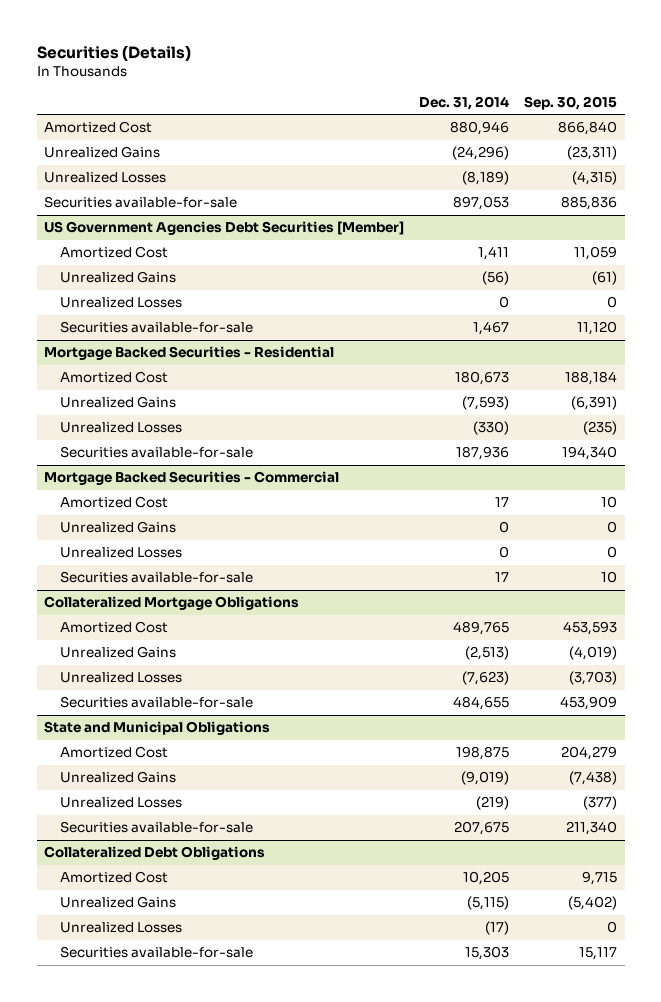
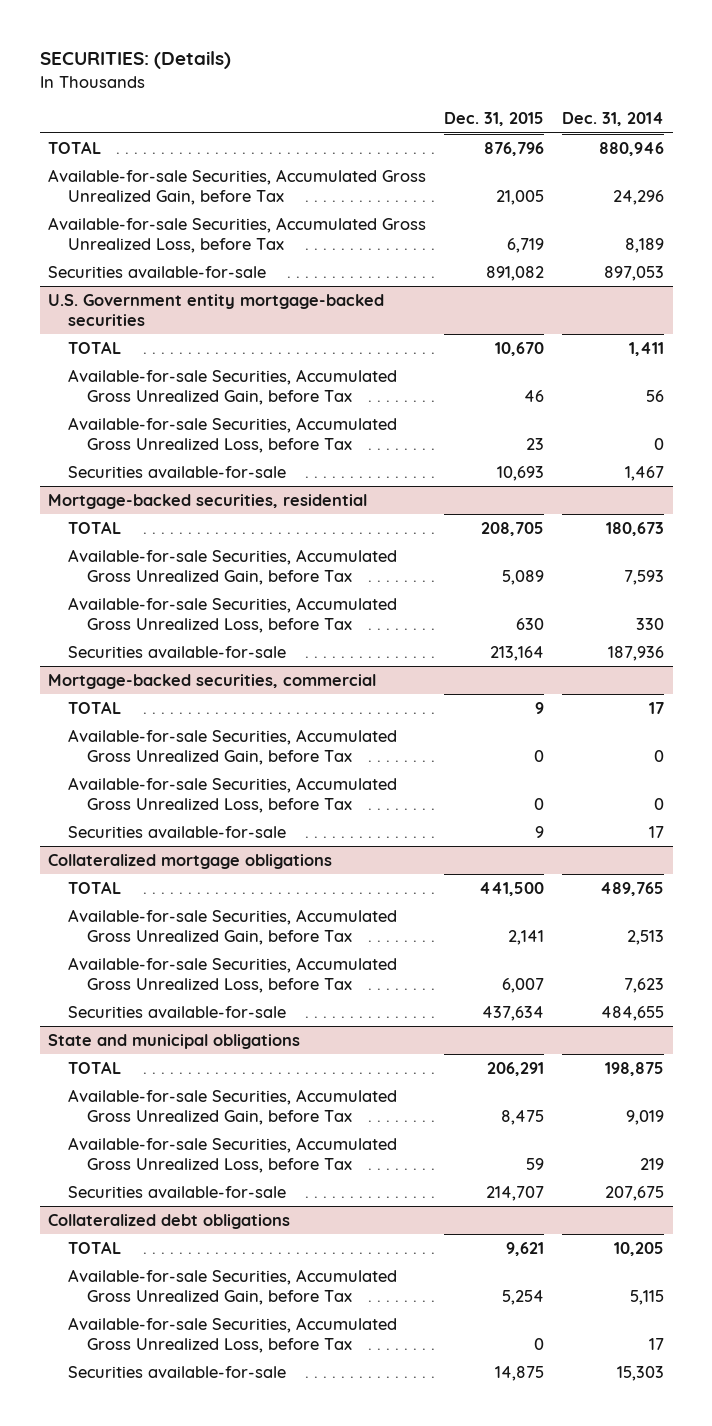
- Securities (Details)
+ SECURITIES: (Details)
- | Dec. 31, 2014 | Sep. 30, 2015
+ | Dec. 31, 2015 | Dec. 31, 2014
- Amortized Cost | 880,946 | 866,840
- Unrealized Gains | (24,296) | (23,311)
- Unrealized Losses | (8,189) | (4,315)
+ TOTAL | 876,796 | 880,946
+ Available-for-sale Securities, Accumulated Gross Unrealized Gain, before Tax | 21,005 | 24,296
+ Available-for-sale Securities, Accumulated Gross Unrealized Loss, before Tax | 6,719 | 8,189
- US Government Agencies Debt Securities [Member]
- Amortized Cost | 1,411 | 11,059
- Unrealized Gains | (56) | (61)
- Unrealized Losses | 0 | 0
+ U.S. Government entity mortgage-backed securities
+ TOTAL | 10,670 | 1,411
+ Available-for-sale Securities, Accumulated Gross Unrealized Gain, before Tax | 46 | 56
+ Available-for-sale Securities, Accumulated Gross Unrealized Loss, before Tax | 23 | 0
- Mortgage Backed Securities - Residential
- Amortized Cost | 180,673 | 188,184
- Unrealized Gains | (7,593) | (6,391)
- Unrealized Losses | (330) | (235)
+ Mortgage-backed securities, residential
+ TOTAL | 208,705 | 180,673
+ Available-for-sale Securities, Accumulated Gross Unrealized Gain, before Tax | 5,089 | 7,593
+ Available-for-sale Securities, Accumulated Gross Unrealized Loss, before Tax | 630 | 330
- Mortgage Backed Securities - Commercial
- Amortized Cost | 17 | 10
- Unrealized Gains | 0 | 0
- Unrealized Losses | 0 | 0
+ Mortgage-backed securities, commercial
+ TOTAL | 9 | 17
+ Available-for-sale Securities, Accumulated Gross Unrealized Gain, before Tax | 0 | 0
+ Available-for-sale Securities, Accumulated Gross Unrealized Loss, before Tax | 0 | 0
- Collateralized Mortgage Obligations
- Amortized Cost | 489,765 | 453,593
- Unrealized Gains | (2,513) | (4,019)
- Unrealized Losses | (7,623) | (3,703)
+ Collateralized mortgage obligations
+ TOTAL | 441,500 | 489,765
+ Available-for-sale Securities, Accumulated Gross Unrealized Gain, before Tax | 2,141 | 2,513
+ Available-for-sale Securities, Accumulated Gross Unrealized Loss, before Tax | 6,007 | 7,623
- State and Municipal Obligations
- Amortized Cost | 198,875 | 204,279
- Unrealized Gains | (9,019) | (7,438)
- Unrealized Losses | (219) | (377)
+ State and municipal obligations
+ TOTAL | 206,291 | 198,875
+ Available-for-sale Securities, Accumulated Gross Unrealized Gain, before Tax | 8,475 | 9,019
+ Available-for-sale Securities, Accumulated Gross Unrealized Loss, before Tax | 59 | 219
- Collateralized Debt Obligations
- Amortized Cost | 10,205 | 9,715
- Unrealized Gains | (5,115) | (5,402)
- Unrealized Losses | (17) | 0
+ Collateralized debt obligations
+ TOTAL | 9,621 | 10,205
+ Available-for-sale Securities, Accumulated Gross Unrealized Gain, before Tax | 5,254 | 5,115
+ Available-for-sale Securities, Accumulated Gross Unrealized Loss, before Tax | 0 | 17

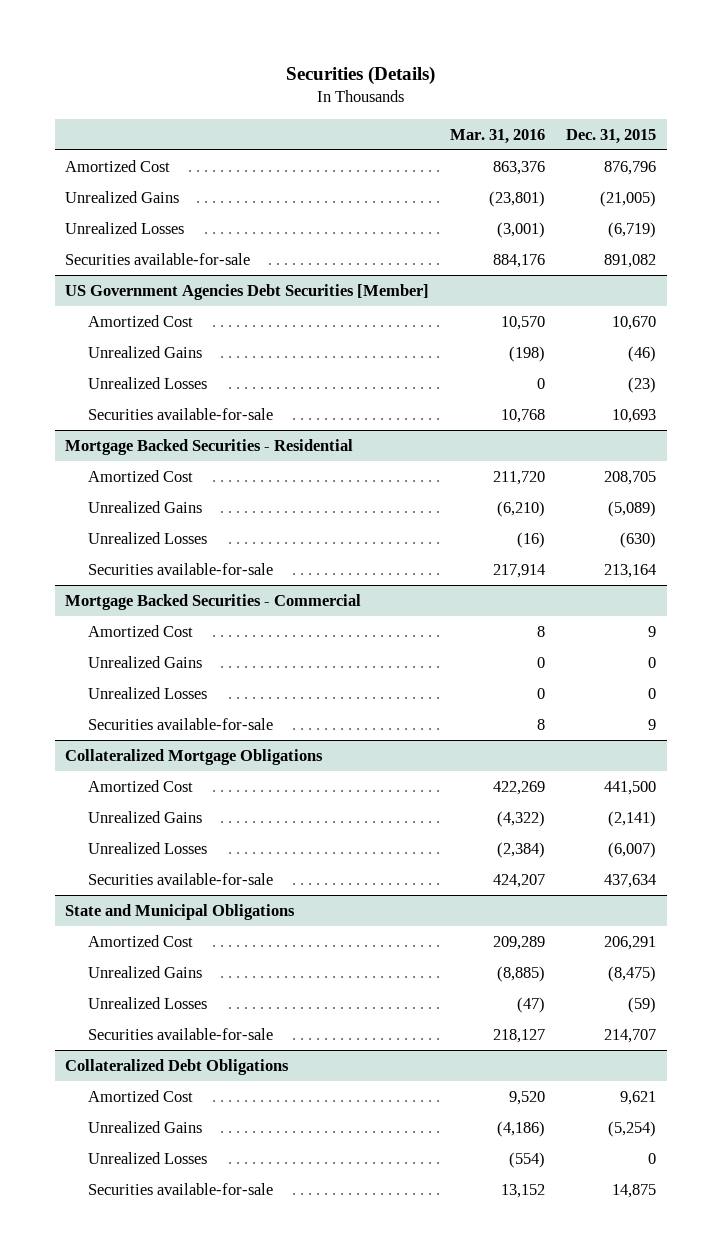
- SECURITIES: (Details)
+ Securities (Details)
- | Dec. 31, 2015 | Dec. 31, 2014
+ | Mar. 31, 2016 | Dec. 31, 2015
- TOTAL | 876,796 | 880,946
- Available-for-sale Securities, Accumulated Gross Unrealized Gain, before Tax | 21,005 | 24,296
- Available-for-sale Securities, Accumulated Gross Unrealized Loss, before Tax | 6,719 | 8,189
+ Amortized Cost | 863,376 | 876,796
+ Unrealized Gains | (23,801) | (21,005)
+ Unrealized Losses | (3,001) | (6,719)
- U.S. Government entity mortgage-backed securities
- TOTAL | 10,670 | 1,411
- Available-for-sale Securities, Accumulated Gross Unrealized Gain, before Tax | 46 | 56
- Available-for-sale Securities, Accumulated Gross Unrealized Loss, before Tax | 23 | 0
+ US Government Agencies Debt Securities [Member]
+ Amortized Cost | 10,570 | 10,670
+ Unrealized Gains | (198) | (46)
+ Unrealized Losses | 0 | (23)
- Mortgage-backed securities, residential
- TOTAL | 208,705 | 180,673
- Available-for-sale Securities, Accumulated Gross Unrealized Gain, before Tax | 5,089 | 7,593
- Available-for-sale Securities, Accumulated Gross Unrealized Loss, before Tax | 630 | 330
+ Mortgage Backed Securities - Residential
+ Amortized Cost | 211,720 | 208,705
+ Unrealized Gains | (6,210) | (5,089)
+ Unrealized Losses | (16) | (630)
- Mortgage-backed securities, commercial
- TOTAL | 9 | 17
- Available-for-sale Securities, Accumulated Gross Unrealized Gain, before Tax | 0 | 0
- Available-for-sale Securities, Accumulated Gross Unrealized Loss, before Tax | 0 | 0
+ Mortgage Backed Securities - Commercial
+ Amortized Cost | 8 | 9
+ Unrealized Gains | 0 | 0
+ Unrealized Losses | 0 | 0
- Collateralized mortgage obligations
- TOTAL | 441,500 | 489,765
- Available-for-sale Securities, Accumulated Gross Unrealized Gain, before Tax | 2,141 | 2,513
- Available-for-sale Securities, Accumulated Gross Unrealized Loss, before Tax | 6,007 | 7,623
+ Collateralized Mortgage Obligations
+ Amortized Cost | 422,269 | 441,500
+ Unrealized Gains | (4,322) | (2,141)
+ Unrealized Losses | (2,384) | (6,007)
- State and municipal obligations
- TOTAL | 206,291 | 198,875
- Available-for-sale Securities, Accumulated Gross Unrealized Gain, before Tax | 8,475 | 9,019
- Available-for-sale Securities, Accumulated Gross Unrealized Loss, before Tax | 59 | 219
+ State and Municipal Obligations
+ Amortized Cost | 209,289 | 206,291
+ Unrealized Gains | (8,885) | (8,475)
+ Unrealized Losses | (47) | (59)
- Collateralized debt obligations
- TOTAL | 9,621 | 10,205
- Available-for-sale Securities, Accumulated Gross Unrealized Gain, before Tax | 5,254 | 5,115
- Available-for-sale Securities, Accumulated Gross Unrealized Loss, before Tax | 0 | 17
+ Collateralized Debt Obligations
+ Amortized Cost | 9,520 | 9,621
+ Unrealized Gains | (4,186) | (5,254)
+ Unrealized Losses | (554) | 0

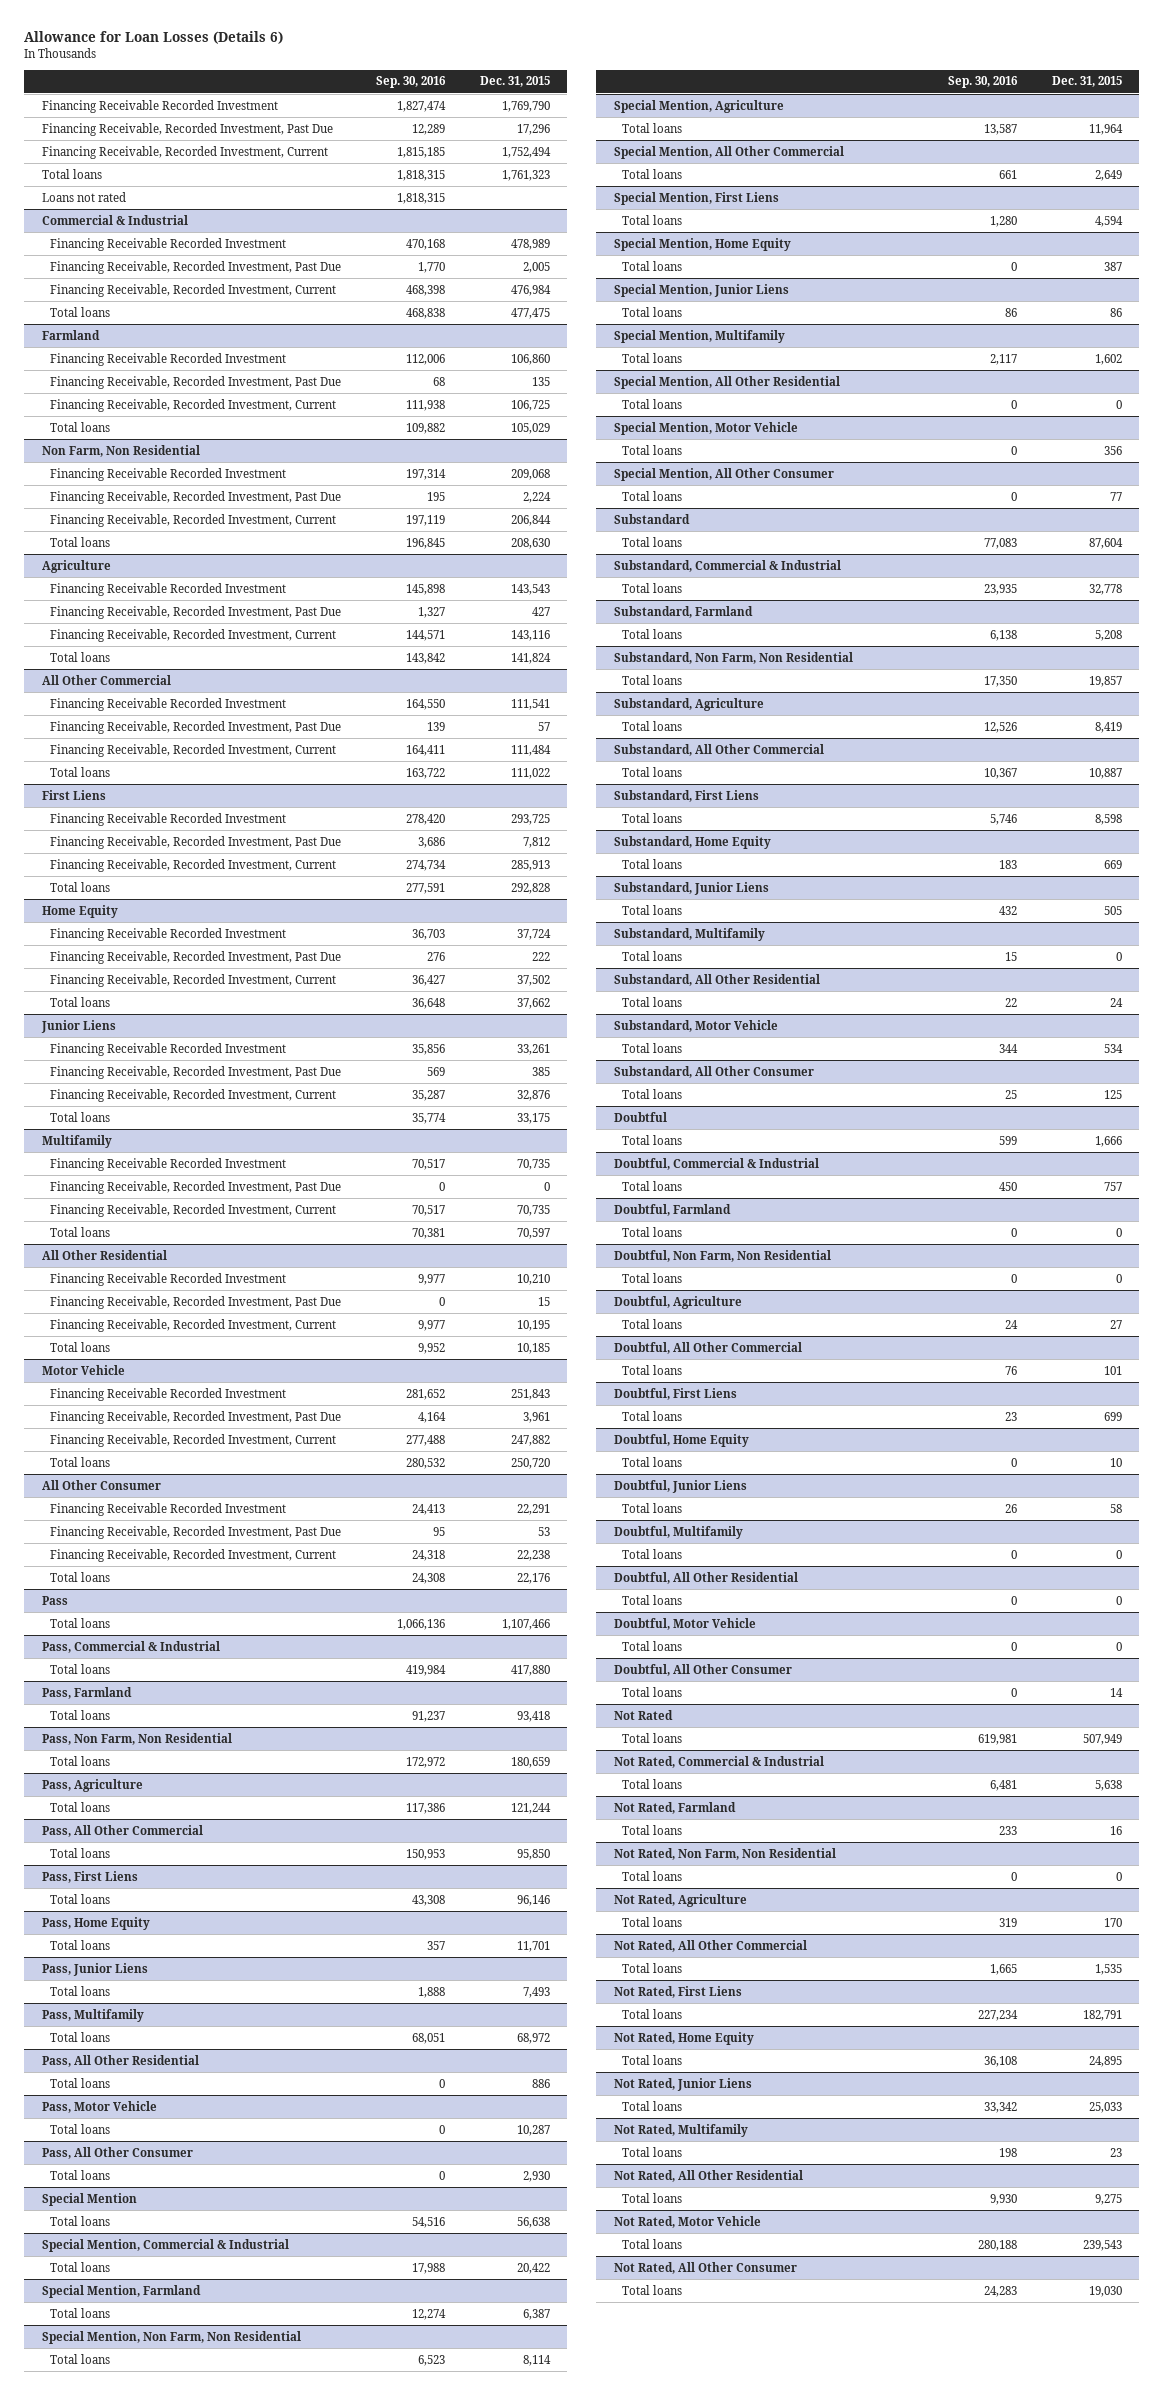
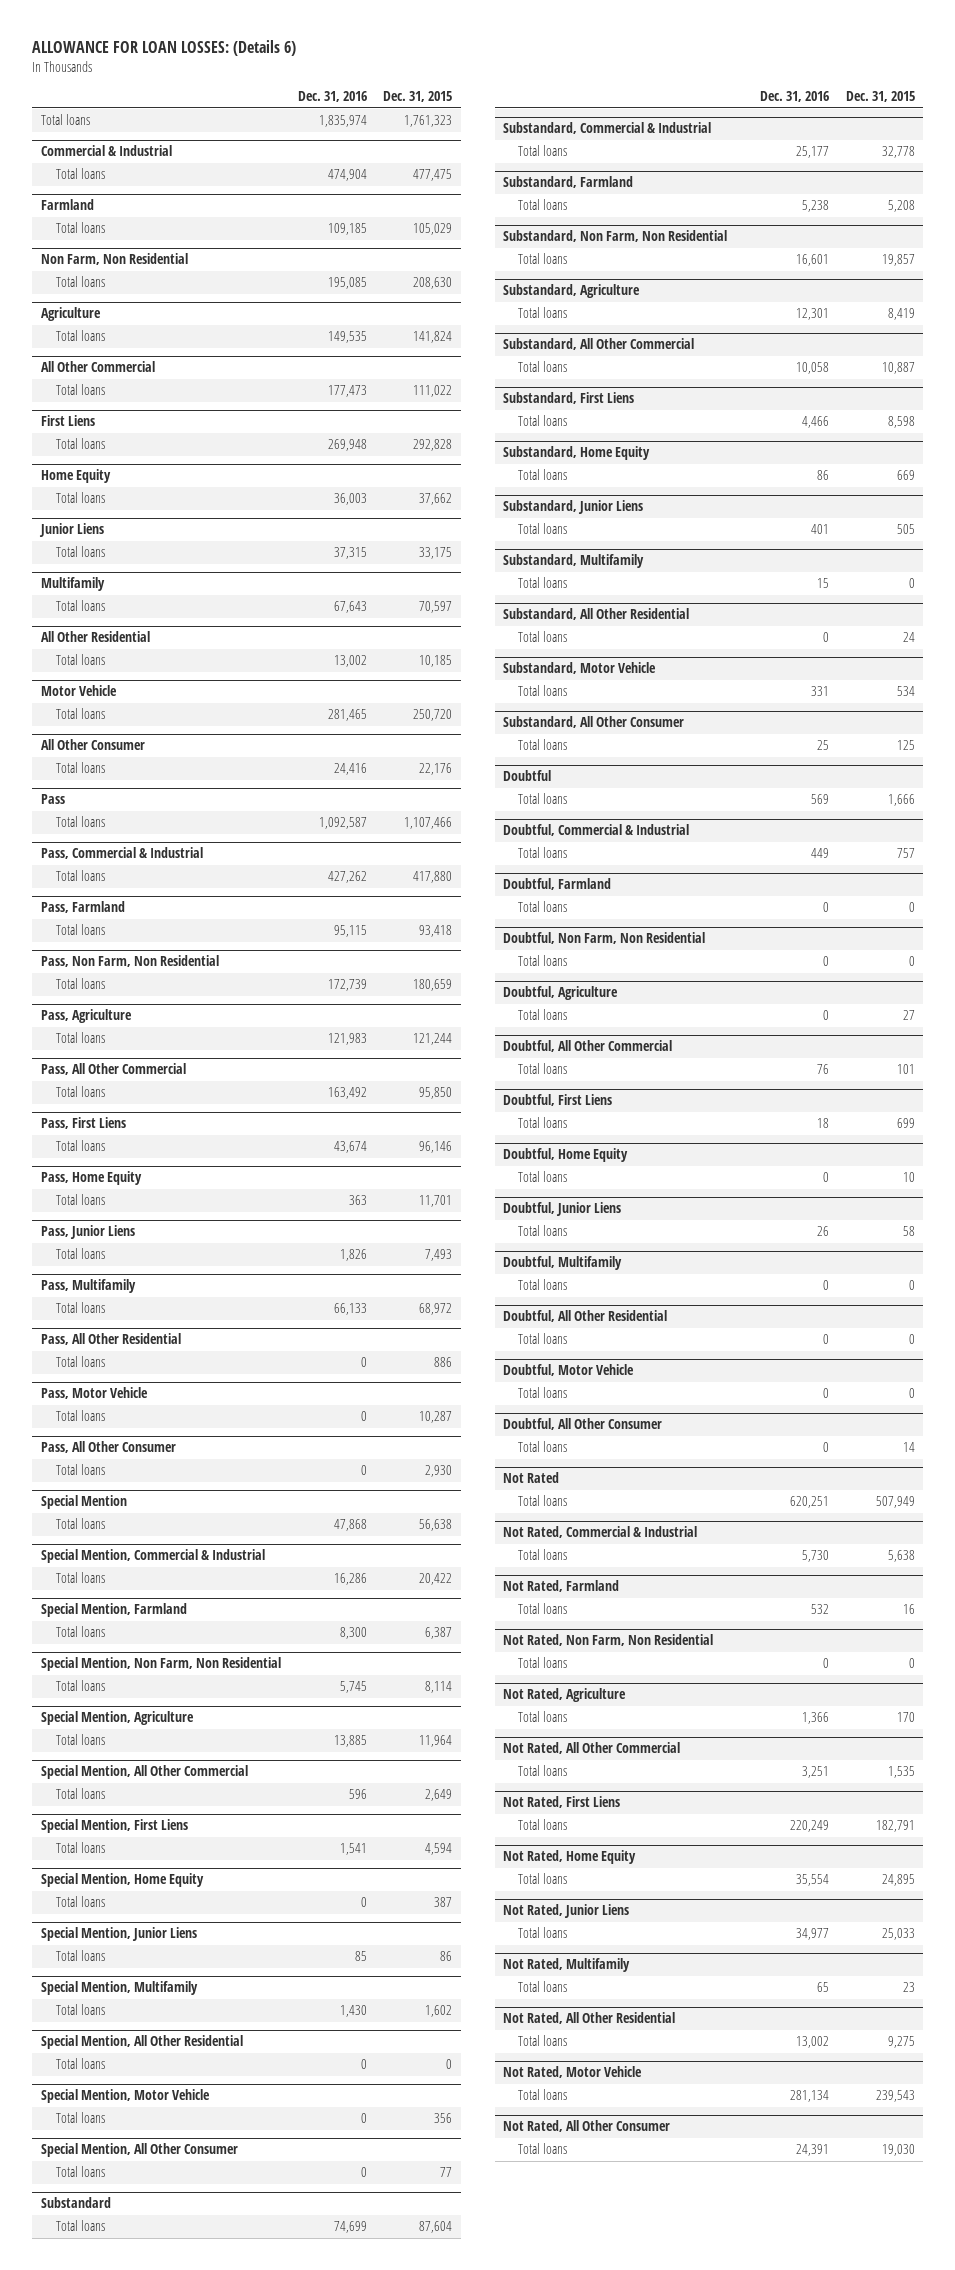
- Allowance for Loan Losses (Details 6)
+ ALLOWANCE FOR LOAN LOSSES: (Details 6)
- | Sep. 30, 2016 | Dec. 31, 2015
+ | Dec. 31, 2016 | Dec. 31, 2015
- Financing Receivable Recorded Investment | 1,827,474 | 1,769,790
- Financing Receivable, Recorded Investment, Past Due | 12,289 | 17,296
- Financing Receivable, Recorded Investment, Current | 1,815,185 | 1,752,494
- Loans not rated | 1,818,315 |
@ Commercial & Industrial
- Financing Receivable Recorded Investment | 470,168 | 478,989
- Financing Receivable, Recorded Investment, Past Due | 1,770 | 2,005
- Financing Receivable, Recorded Investment, Current | 468,398 | 476,984
@ Farmland
- Financing Receivable Recorded Investment | 112,006 | 106,860
- Financing Receivable, Recorded Investment, Past Due | 68 | 135
- Financing Receivable, Recorded Investment, Current | 111,938 | 106,725
@ Non Farm, Non Residential
- Financing Receivable Recorded Investment | 197,314 | 209,068
- Financing Receivable, Recorded Investment, Past Due | 195 | 2,224
- Financing Receivable, Recorded Investment, Current | 197,119 | 206,844
@ Agriculture
- Financing Receivable Recorded Investment | 145,898 | 143,543
- Financing Receivable, Recorded Investment, Past Due | 1,327 | 427
- Financing Receivable, Recorded Investment, Current | 144,571 | 143,116
@ All Other Commercial
- Financing Receivable Recorded Investment | 164,550 | 111,541
- Financing Receivable, Recorded Investment, Past Due | 139 | 57
- Financing Receivable, Recorded Investment, Current | 164,411 | 111,484
@ First Liens
- Financing Receivable Recorded Investment | 278,420 | 293,725
- Financing Receivable, Recorded Investment, Past Due | 3,686 | 7,812
- Financing Receivable, Recorded Investment, Current | 274,734 | 285,913
@ Home Equity
- Financing Receivable Recorded Investment | 36,703 | 37,724
- Financing Receivable, Recorded Investment, Past Due | 276 | 222
- Financing Receivable, Recorded Investment, Current | 36,427 | 37,502
@ Junior Liens
- Financing Receivable Recorded Investment | 35,856 | 33,261
- Financing Receivable, Recorded Investment, Past Due | 569 | 385
- Financing Receivable, Recorded Investment, Current | 35,287 | 32,876
@ Multifamily
- Financing Receivable Recorded Investment | 70,517 | 70,735
- Financing Receivable, Recorded Investment, Past Due | 0 | 0
- Financing Receivable, Recorded Investment, Current | 70,517 | 70,735
@ All Other Residential
- Financing Receivable Recorded Investment | 9,977 | 10,210
- Financing Receivable, Recorded Investment, Past Due | 0 | 15
- Financing Receivable, Recorded Investment, Current | 9,977 | 10,195
@ Motor Vehicle
- Financing Receivable Recorded Investment | 281,652 | 251,843
- Financing Receivable, Recorded Investment, Past Due | 4,164 | 3,961
- Financing Receivable, Recorded Investment, Current | 277,488 | 247,882
@ All Other Consumer
- Financing Receivable Recorded Investment | 24,413 | 22,291
- Financing Receivable, Recorded Investment, Past Due | 95 | 53
- Financing Receivable, Recorded Investment, Current | 24,318 | 22,238

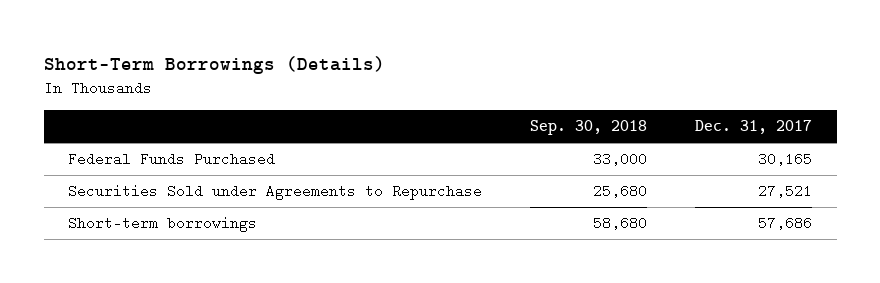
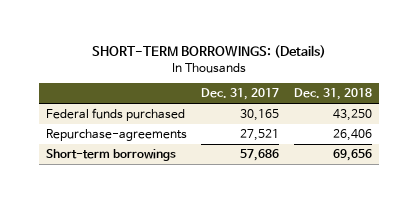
- Short-Term Borrowings (Details)
+ SHORT-TERM BORROWINGS: (Details)
- | Sep. 30, 2018 | Dec. 31, 2017
+ | Dec. 31, 2017 | Dec. 31, 2018
- Federal Funds Purchased | 33,000 | 30,165
- Securities Sold under Agreements to Repurchase | 25,680 | 27,521
+ Federal funds purchased | 30,165 | 43,250
+ Repurchase-agreements | 27,521 | 26,406

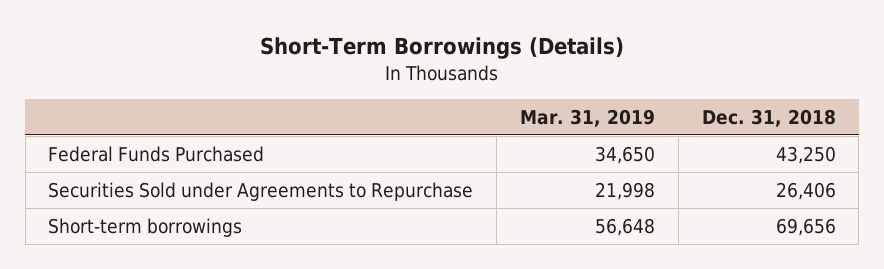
- SHORT-TERM BORROWINGS: (Details)
+ Short-Term Borrowings (Details)
- | Dec. 31, 2017 | Dec. 31, 2018
+ | Mar. 31, 2019 | Dec. 31, 2018
- Federal funds purchased | 30,165 | 43,250
- Repurchase-agreements | 27,521 | 26,406
+ Federal Funds Purchased | 34,650 | 43,250
+ Securities Sold under Agreements to Repurchase | 21,998 | 26,406

